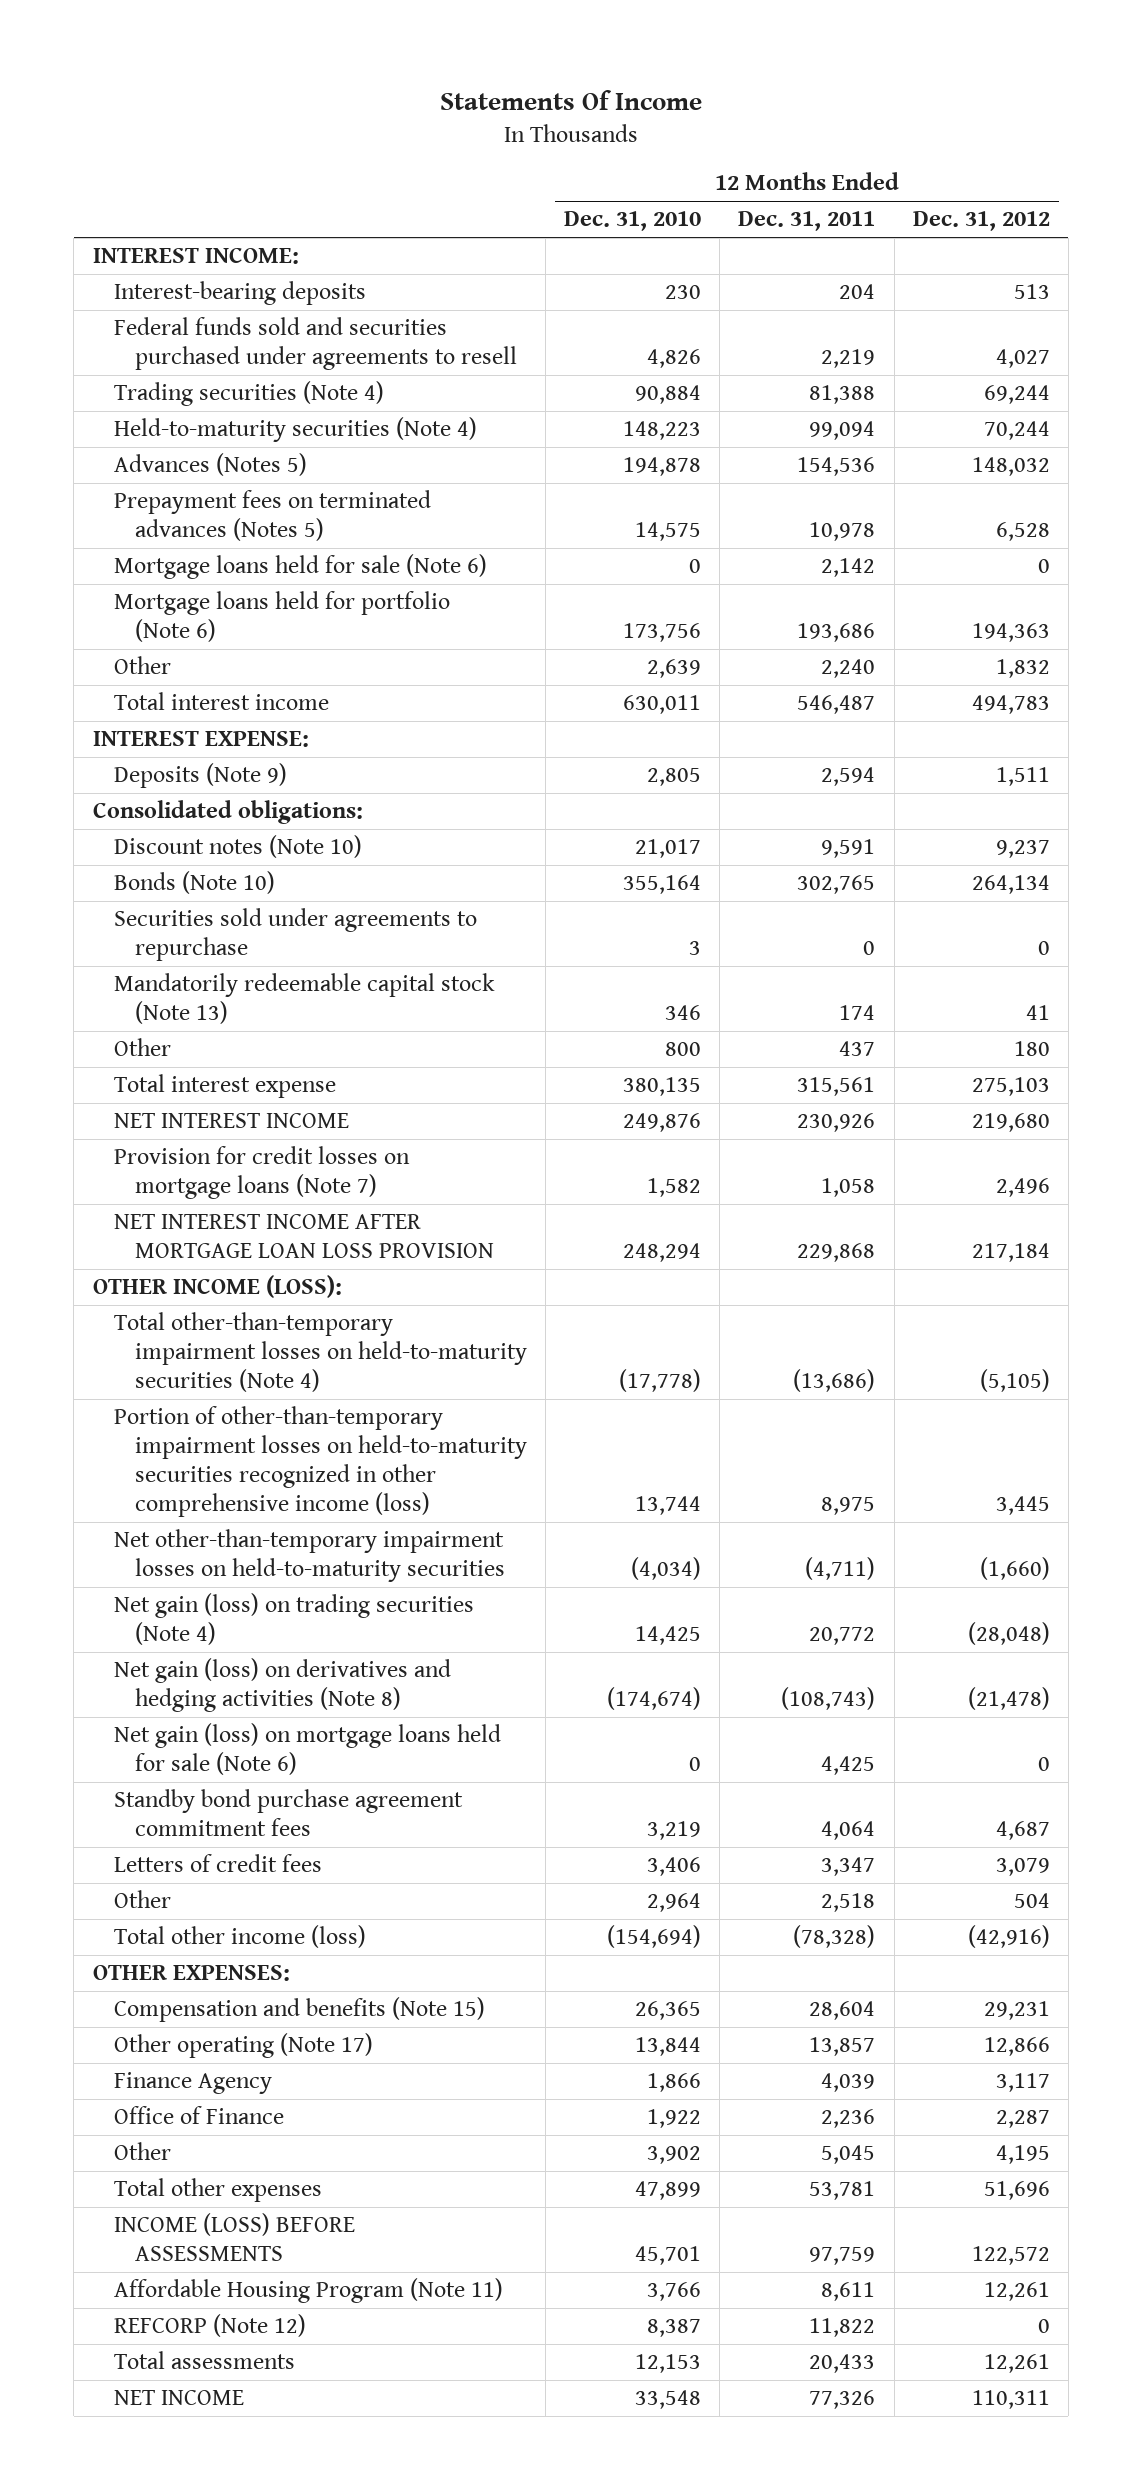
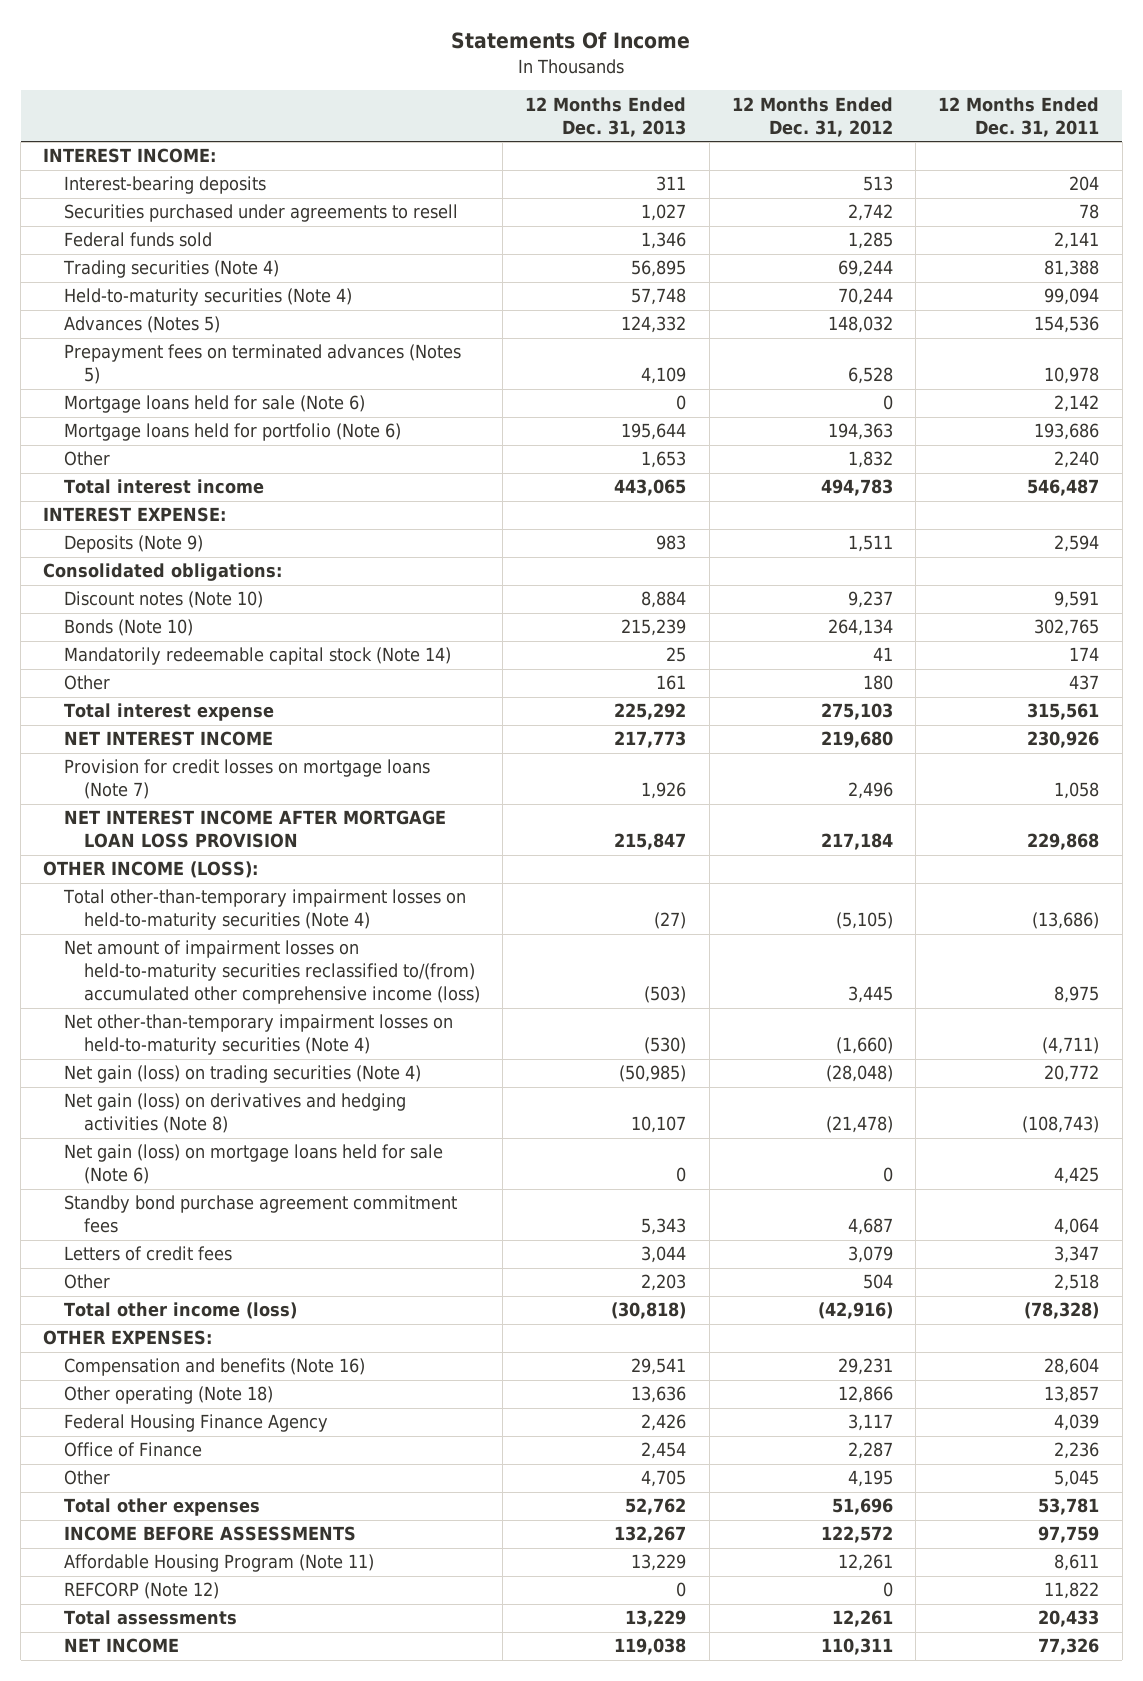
- | 12 Months Ended Dec. 31, 2010 | 12 Months Ended Dec. 31, 2011 | 12 Months Ended Dec. 31, 2012
+ | 12 Months Ended Dec. 31, 2013 | 12 Months Ended Dec. 31, 2012 | 12 Months Ended Dec. 31, 2011
- Federal funds sold and securities purchased under agreements to resell | 4,826 | 2,219 | 4,027
+ Securities purchased under agreements to resell | 1,027 | 2,742 | 78
+ Federal funds sold | 1,346 | 1,285 | 2,141
- Securities sold under agreements to repurchase | 3 | 0 | 0
- Mandatorily redeemable capital stock (Note 13) | 346 | 174 | 41
+ Mandatorily redeemable capital stock (Note 14) | 25 | 41 | 174
- Portion of other-than-temporary impairment losses on held-to-maturity securities recognized in other comprehensive income (loss) | 13,744 | 8,975 | 3,445
- Net other-than-temporary impairment losses on held-to-maturity securities | (4,034) | (4,711) | (1,660)
+ Net amount of impairment losses on held-to-maturity securities reclassified to/(from) accumulated other comprehensive income (loss) | (503) | 3,445 | 8,975
+ Net other-than-temporary impairment losses on held-to-maturity securities (Note 4) | (530) | (1,660) | (4,711)
- Compensation and benefits (Note 15) | 26,365 | 28,604 | 29,231
- Other operating (Note 17) | 13,844 | 13,857 | 12,866
- Finance Agency | 1,866 | 4,039 | 3,117
+ Compensation and benefits (Note 16) | 29,541 | 29,231 | 28,604
+ Other operating (Note 18) | 13,636 | 12,866 | 13,857
+ Federal Housing Finance Agency | 2,426 | 3,117 | 4,039
- INCOME (LOSS) BEFORE ASSESSMENTS | 45,701 | 97,759 | 122,572
+ INCOME BEFORE ASSESSMENTS | 132,267 | 122,572 | 97,759

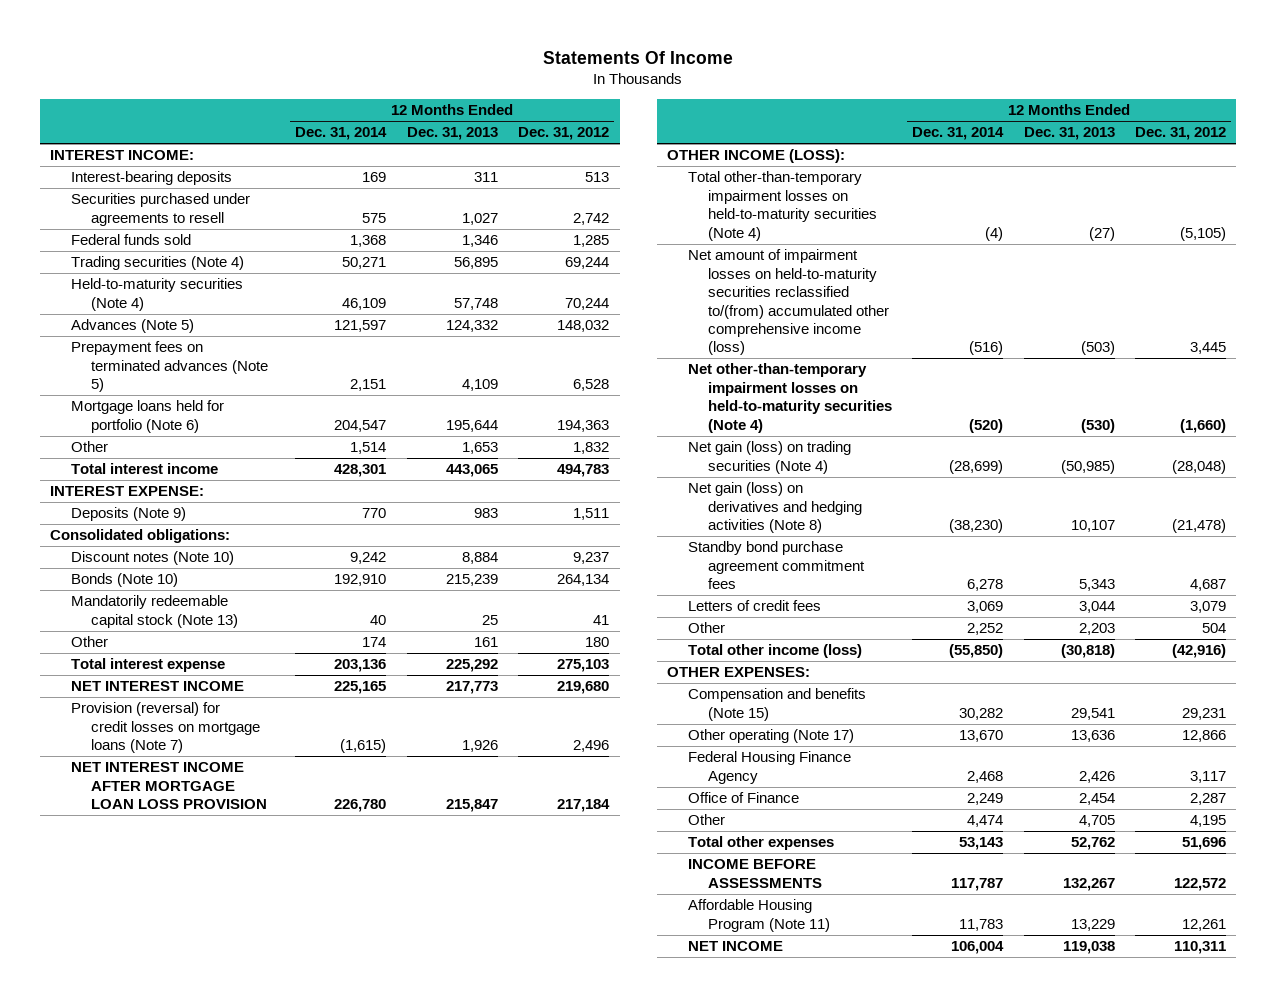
- | 12 Months Ended Dec. 31, 2013 | 12 Months Ended Dec. 31, 2012 | 12 Months Ended Dec. 31, 2011
+ | 12 Months Ended Dec. 31, 2014 | 12 Months Ended Dec. 31, 2013 | 12 Months Ended Dec. 31, 2012
- Advances (Notes 5) | 124,332 | 148,032 | 154,536
- Prepayment fees on terminated advances (Notes 5) | 4,109 | 6,528 | 10,978
- Mortgage loans held for sale (Note 6) | 0 | 0 | 2,142
+ Advances (Note 5) | 121,597 | 124,332 | 148,032
+ Prepayment fees on terminated advances (Note 5) | 2,151 | 4,109 | 6,528
- Mandatorily redeemable capital stock (Note 14) | 25 | 41 | 174
+ Mandatorily redeemable capital stock (Note 13) | 40 | 25 | 41
- Provision for credit losses on mortgage loans (Note 7) | 1,926 | 2,496 | 1,058
+ Provision (reversal) for credit losses on mortgage loans (Note 7) | (1,615) | 1,926 | 2,496
- Net gain (loss) on mortgage loans held for sale (Note 6) | 0 | 0 | 4,425
- Compensation and benefits (Note 16) | 29,541 | 29,231 | 28,604
- Other operating (Note 18) | 13,636 | 12,866 | 13,857
+ Compensation and benefits (Note 15) | 30,282 | 29,541 | 29,231
+ Other operating (Note 17) | 13,670 | 13,636 | 12,866
- REFCORP (Note 12) | 0 | 0 | 11,822
- Total assessments | 13,229 | 12,261 | 20,433

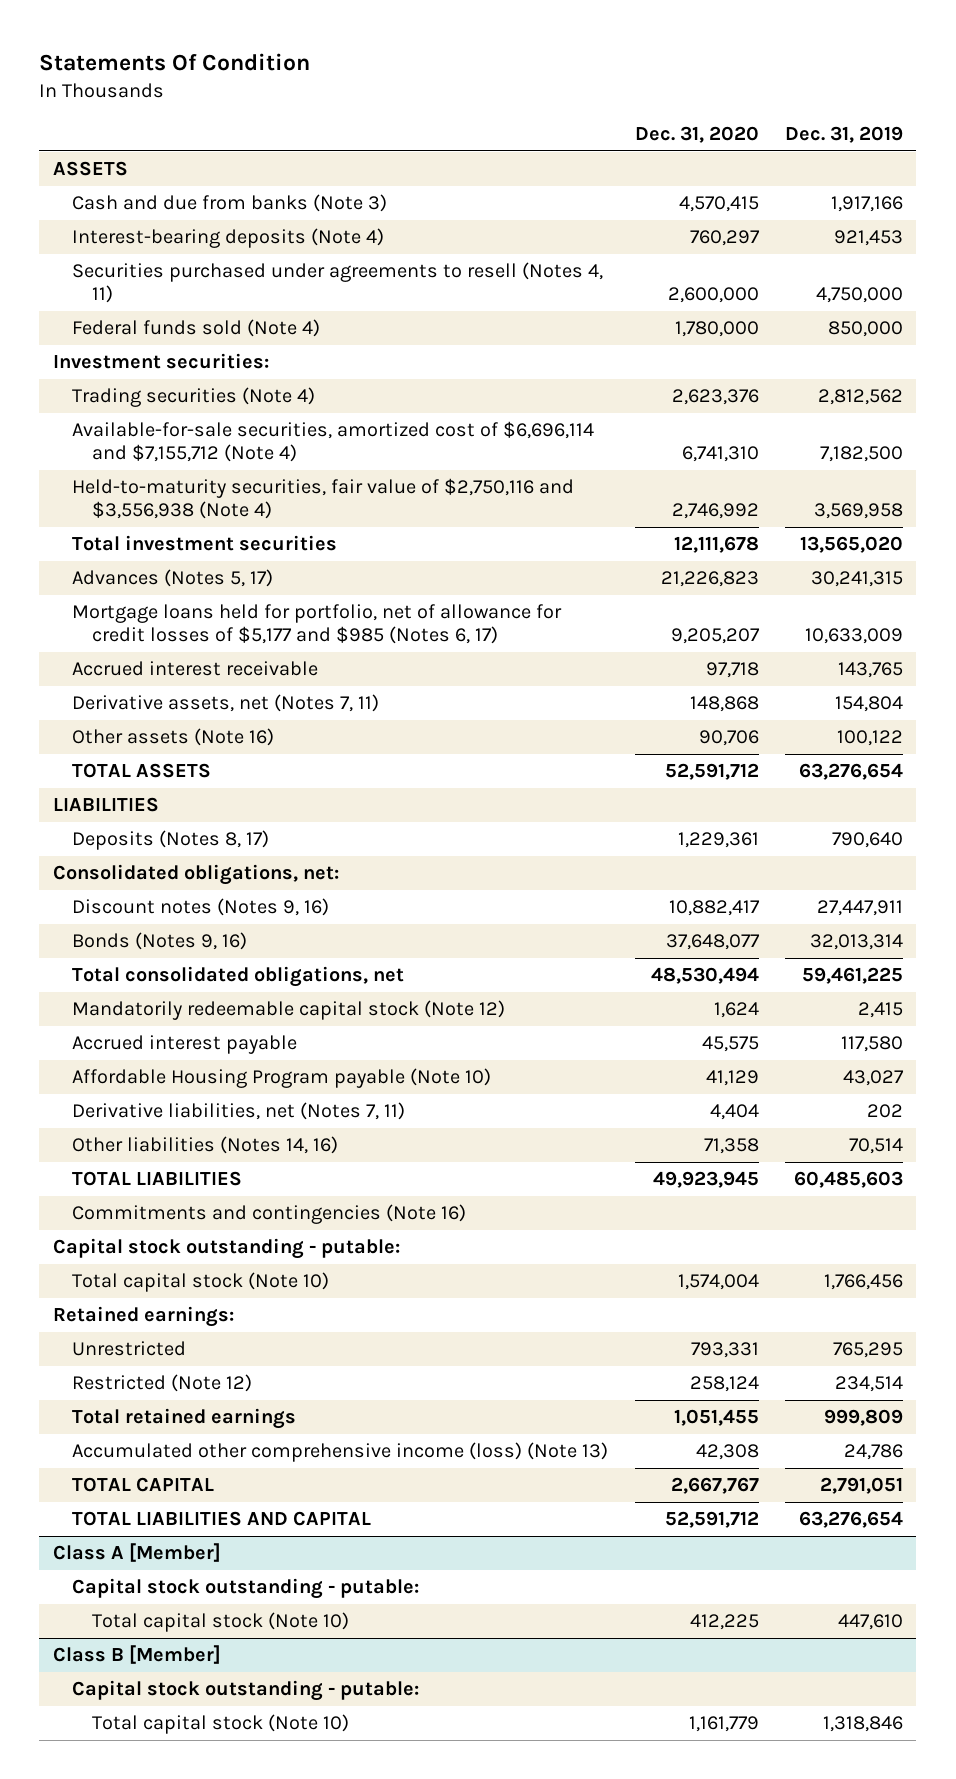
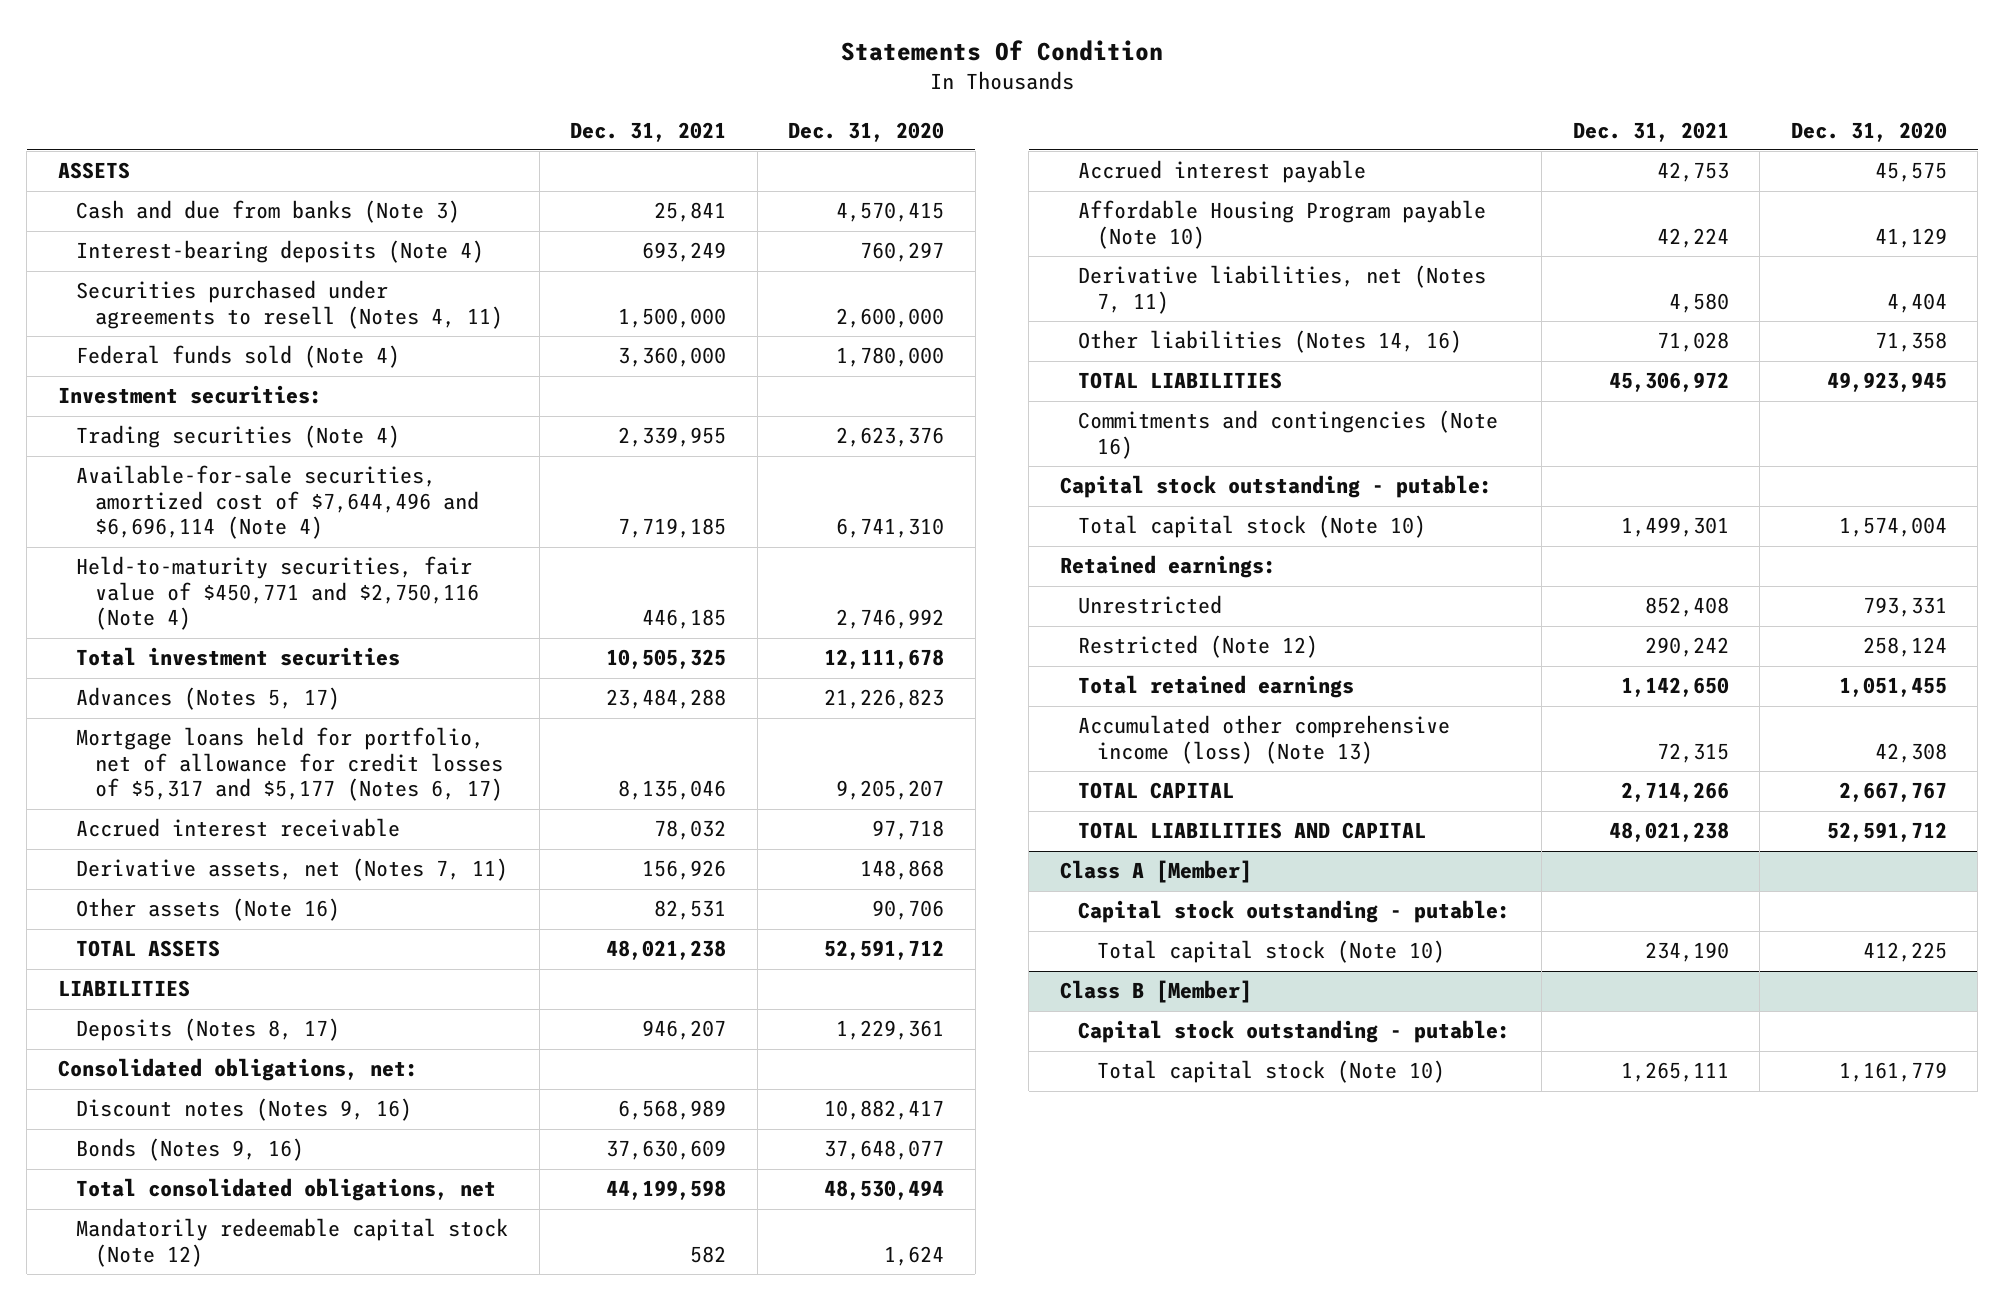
- | Dec. 31, 2020 | Dec. 31, 2019
+ | Dec. 31, 2021 | Dec. 31, 2020
- Available-for-sale securities, amortized cost of $6,696,114 and $7,155,712 (Note 4) | 6,741,310 | 7,182,500
- Held-to-maturity securities, fair value of $2,750,116 and $3,556,938 (Note 4) | 2,746,992 | 3,569,958
+ Available-for-sale securities, amortized cost of $7,644,496 and $6,696,114 (Note 4) | 7,719,185 | 6,741,310
+ Held-to-maturity securities, fair value of $450,771 and $2,750,116 (Note 4) | 446,185 | 2,746,992
- Mortgage loans held for portfolio, net of allowance for credit losses of $5,177 and $985 (Notes 6, 17) | 9,205,207 | 10,633,009
+ Mortgage loans held for portfolio, net of allowance for credit losses of $5,317 and $5,177 (Notes 6, 17) | 8,135,046 | 9,205,207

